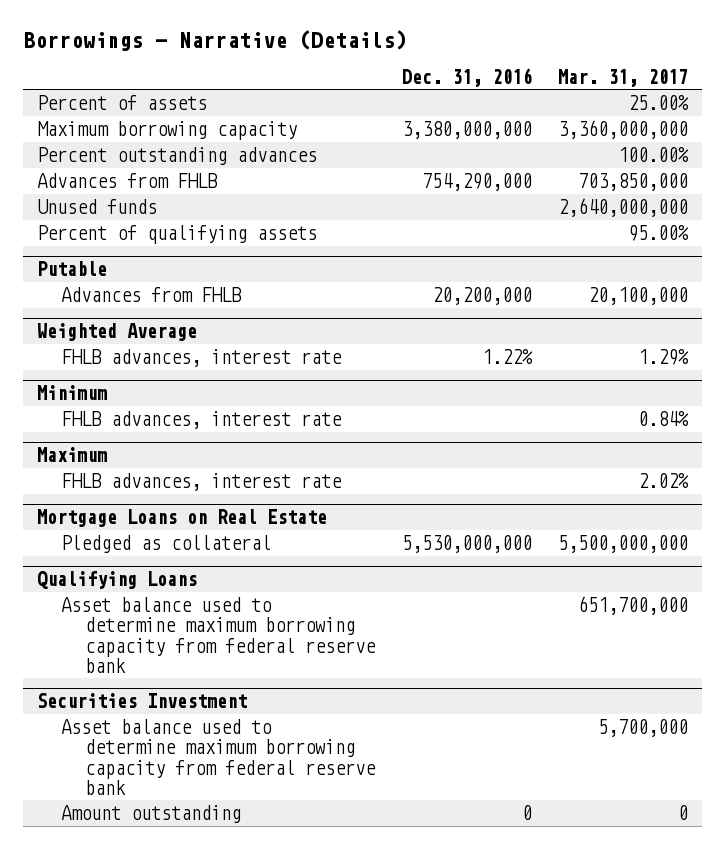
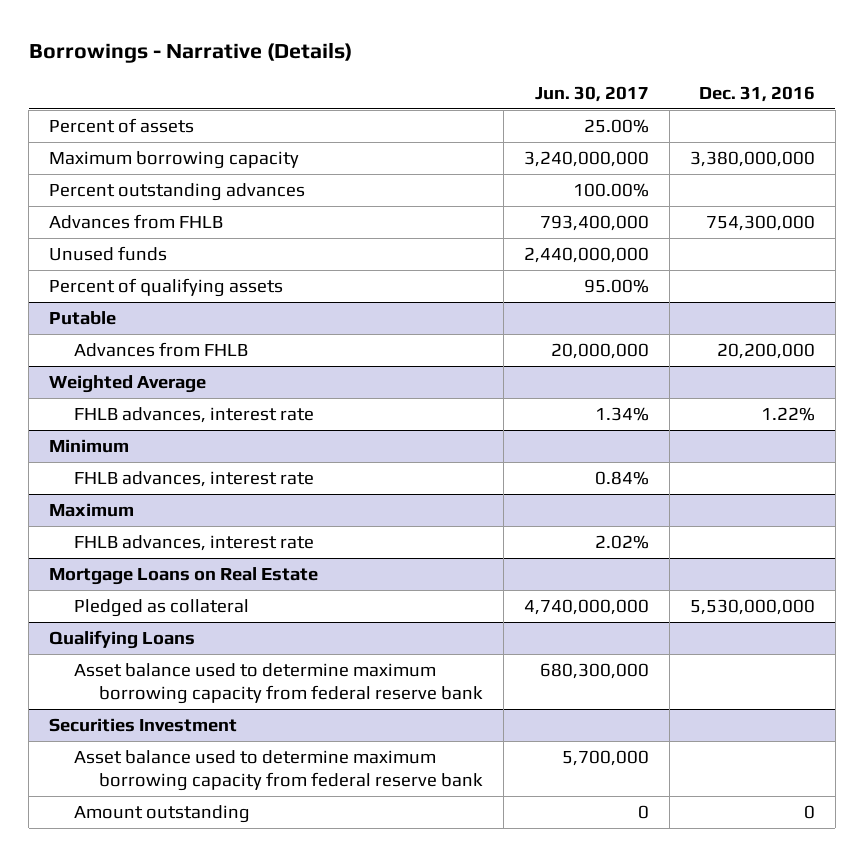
- | Dec. 31, 2016 | Mar. 31, 2017
+ | Jun. 30, 2017 | Dec. 31, 2016
- Advances from FHLB | 754,290,000 | 703,850,000
+ Advances from FHLB | 793,400,000 | 754,300,000

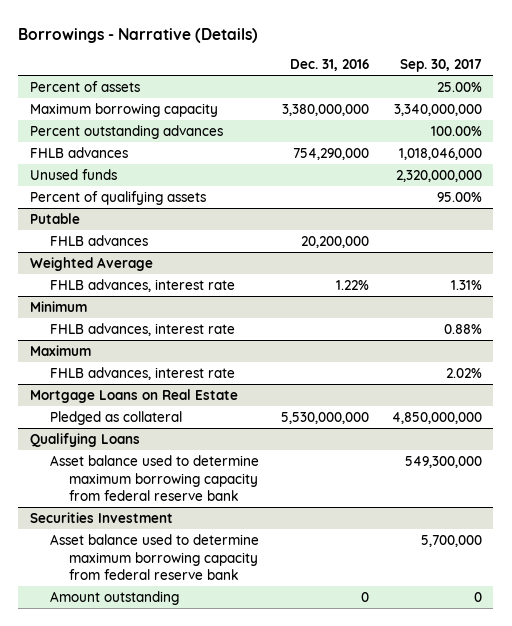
- | Jun. 30, 2017 | Dec. 31, 2016
+ | Dec. 31, 2016 | Sep. 30, 2017
- Advances from FHLB | 793,400,000 | 754,300,000
+ FHLB advances | 754,290,000 | 1,018,046,000
@ Putable
- Advances from FHLB | 20,000,000 | 20,200,000
+ FHLB advances | 20,200,000 |

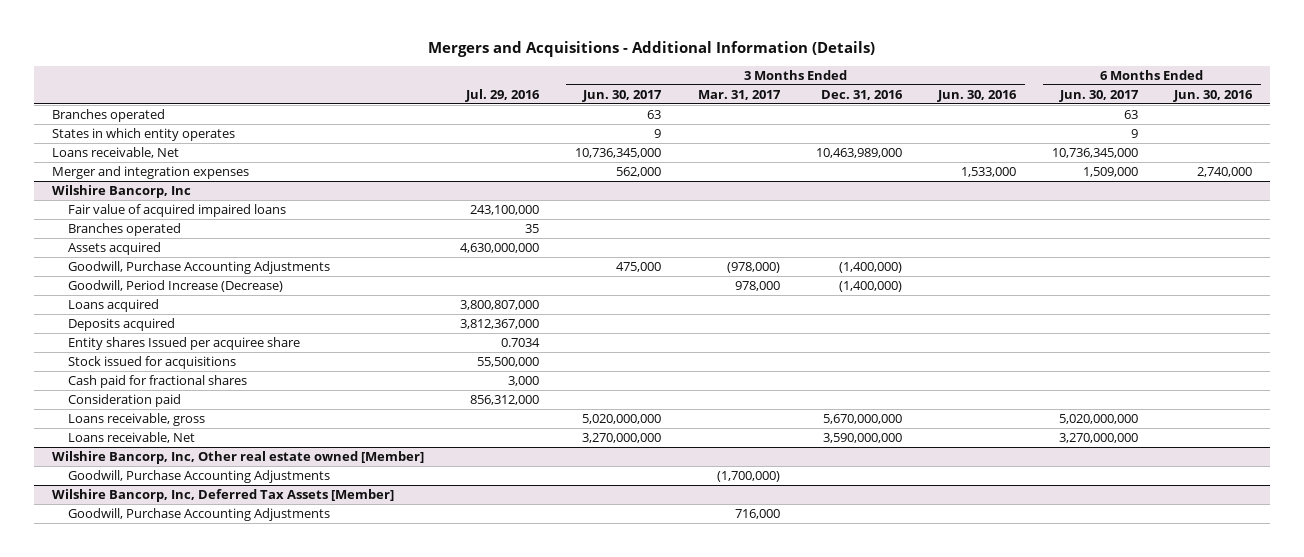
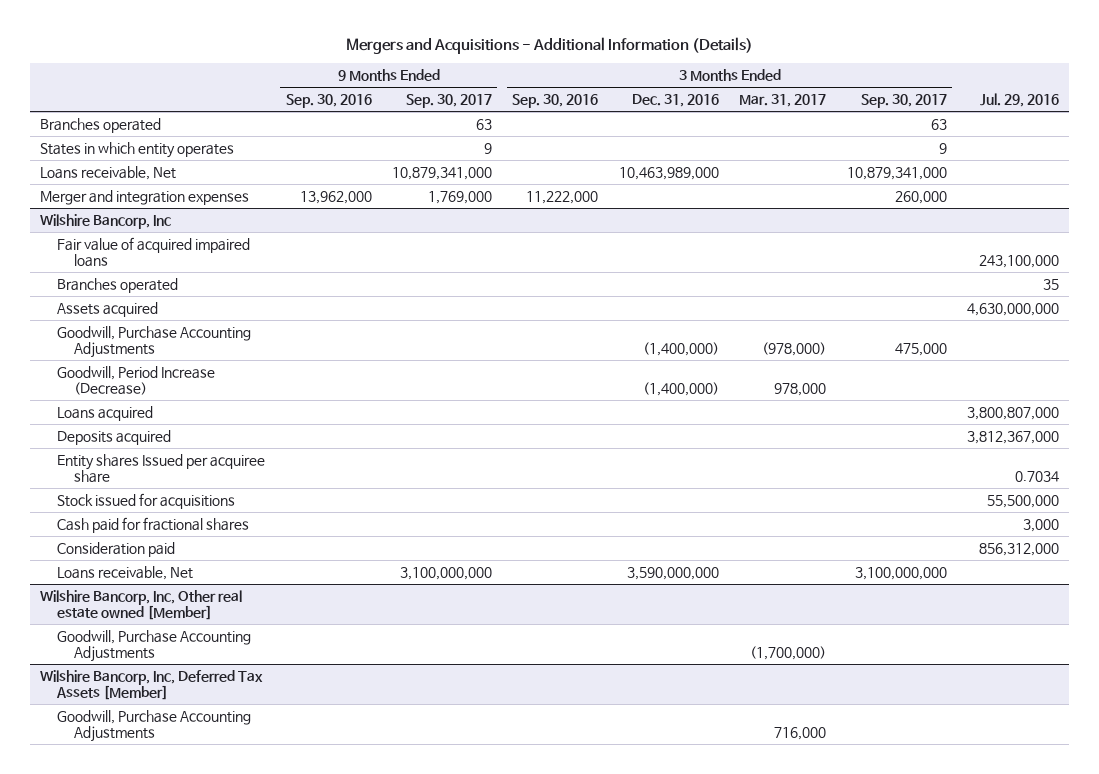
- | Jul. 29, 2016 | 3 Months Ended Jun. 30, 2017 | 3 Months Ended Mar. 31, 2017 | 3 Months Ended Dec. 31, 2016 | 3 Months Ended Jun. 30, 2016 | 6 Months Ended Jun. 30, 2017 | 6 Months Ended Jun. 30, 2016
+ | 9 Months Ended Sep. 30, 2016 | 9 Months Ended Sep. 30, 2017 | 3 Months Ended Sep. 30, 2016 | 3 Months Ended Dec. 31, 2016 | 3 Months Ended Mar. 31, 2017 | 3 Months Ended Sep. 30, 2017 | Jul. 29, 2016
@ Wilshire Bancorp, Inc
- Loans receivable, gross | | 5,020,000,000 | | 5,670,000,000 | | 5,020,000,000 |

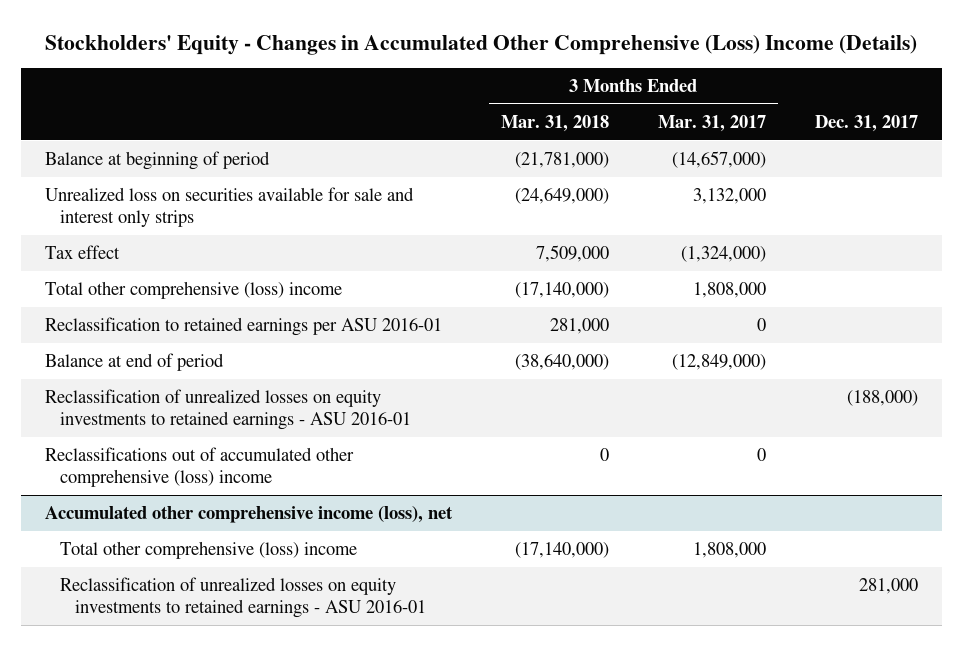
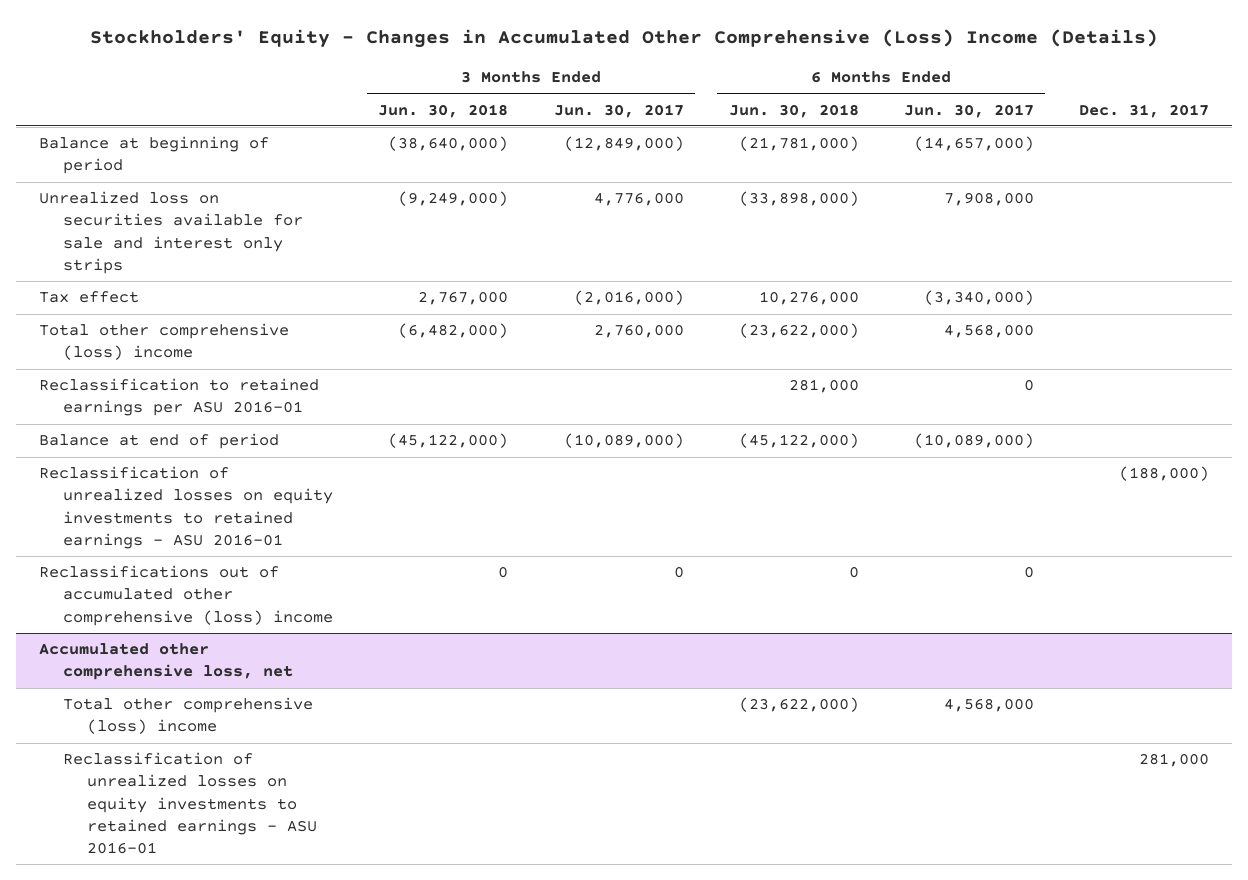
- | 3 Months Ended Mar. 31, 2018 | 3 Months Ended Mar. 31, 2017 | Dec. 31, 2017
+ | 3 Months Ended Jun. 30, 2018 | 3 Months Ended Jun. 30, 2017 | 6 Months Ended Jun. 30, 2018 | 6 Months Ended Jun. 30, 2017 | Dec. 31, 2017
- Accumulated other comprehensive income (loss), net
+ Accumulated other comprehensive loss, net

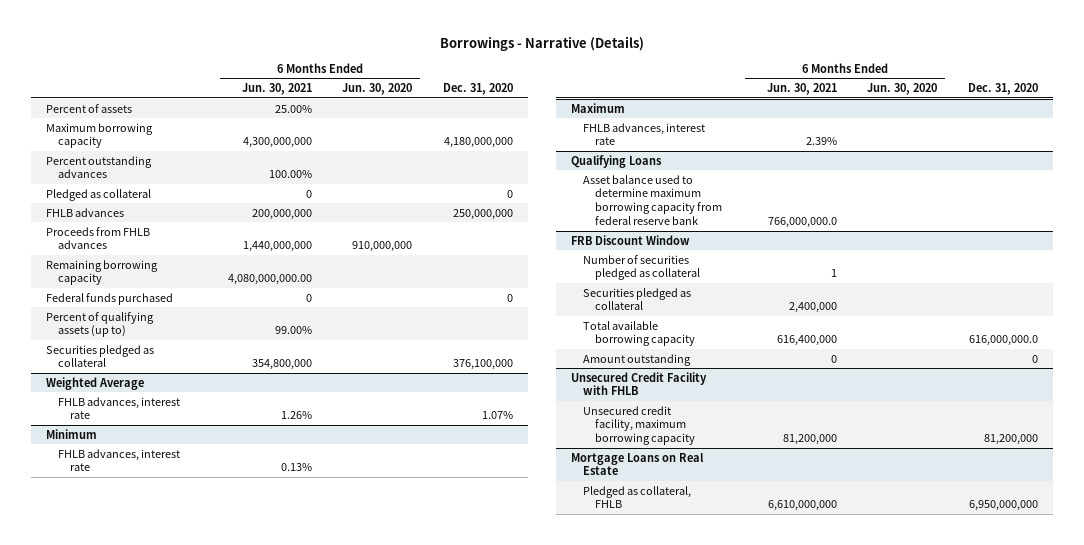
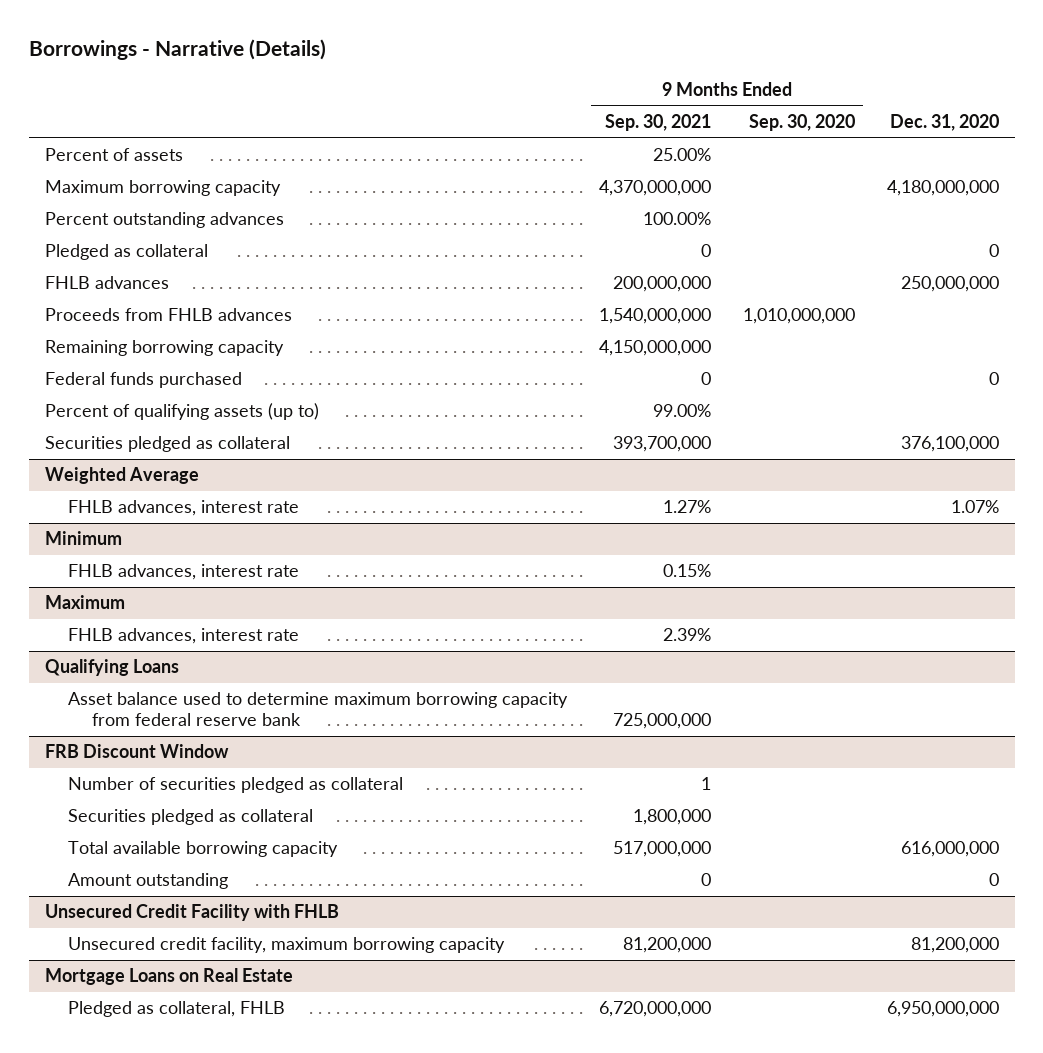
- | 6 Months Ended Jun. 30, 2021 | 6 Months Ended Jun. 30, 2020 | Dec. 31, 2020
+ | 9 Months Ended Sep. 30, 2021 | 9 Months Ended Sep. 30, 2020 | Dec. 31, 2020
@ FRB Discount Window
- Total available borrowing capacity | 616,400,000 | | 616,000,000.0
+ Total available borrowing capacity | 517,000,000 | | 616,000,000

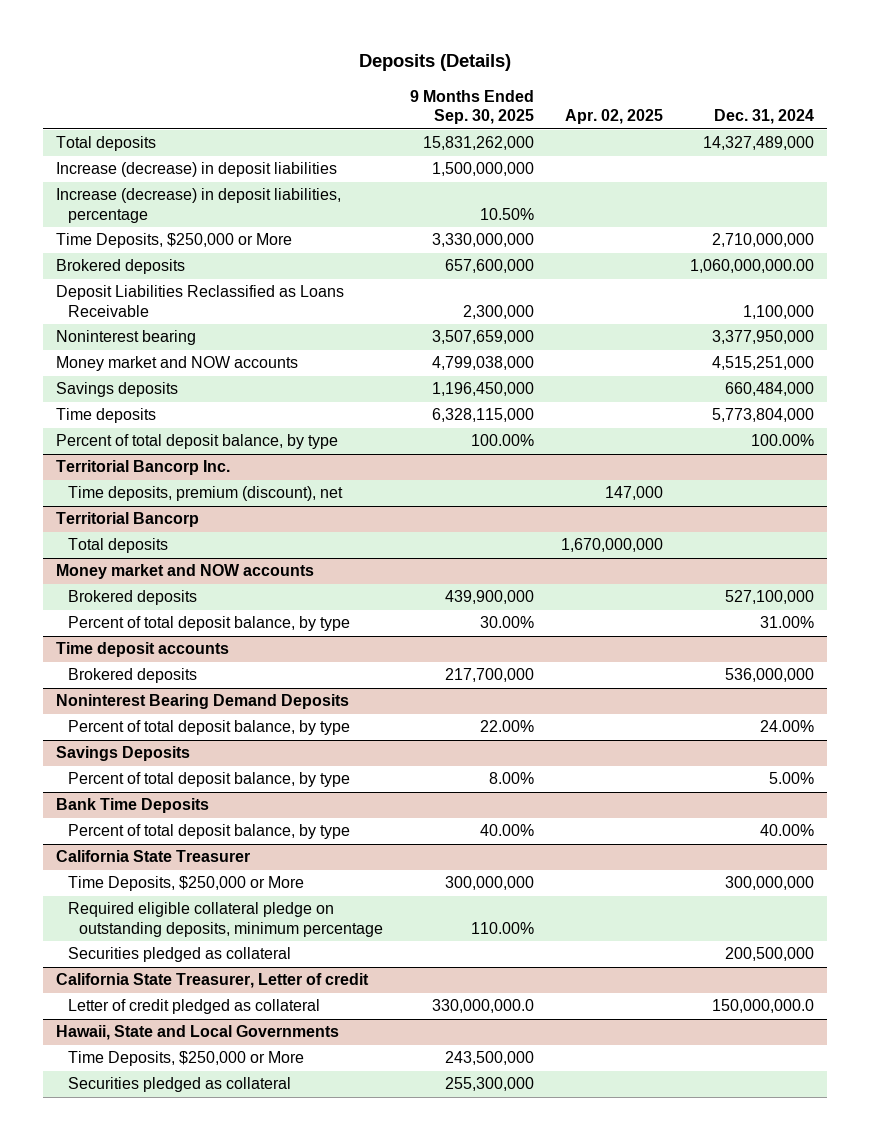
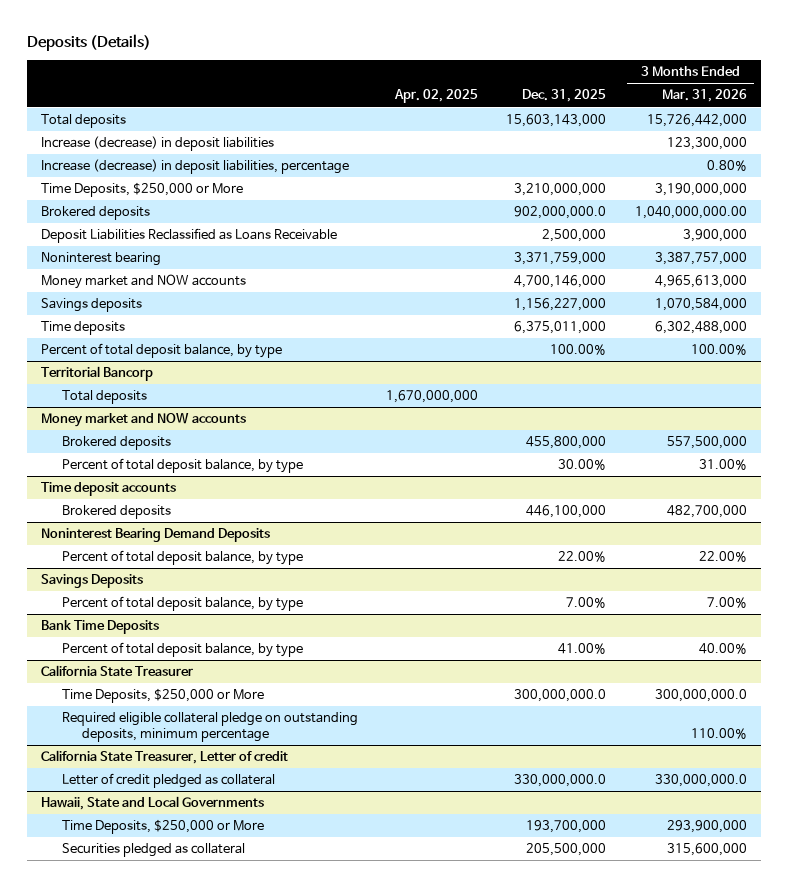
- | 9 Months Ended Sep. 30, 2025 | Apr. 02, 2025 | Dec. 31, 2024
+ | Apr. 02, 2025 | Dec. 31, 2025 | 3 Months Ended Mar. 31, 2026
- Territorial Bancorp Inc.
- Time deposits, premium (discount), net | | 147,000 |
@ California State Treasurer
- Securities pledged as collateral | | | 200,500,000

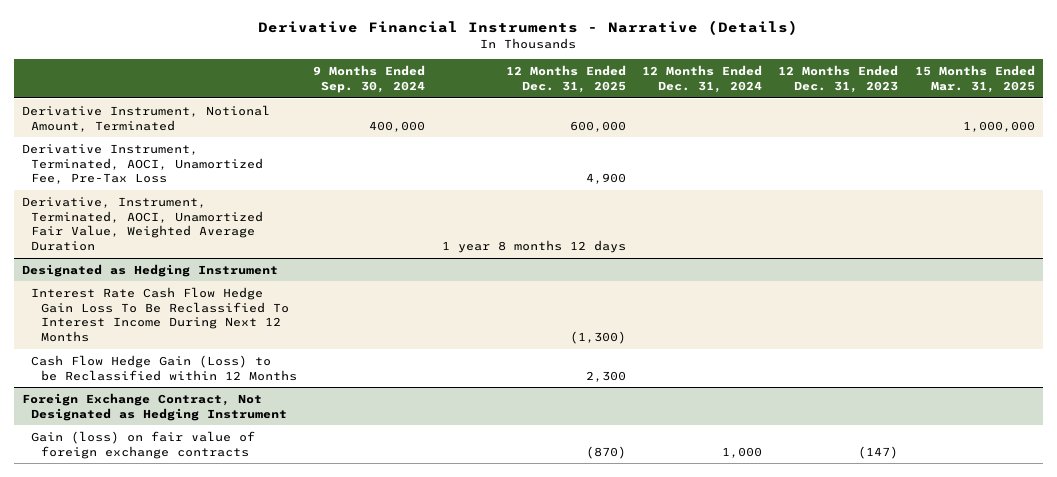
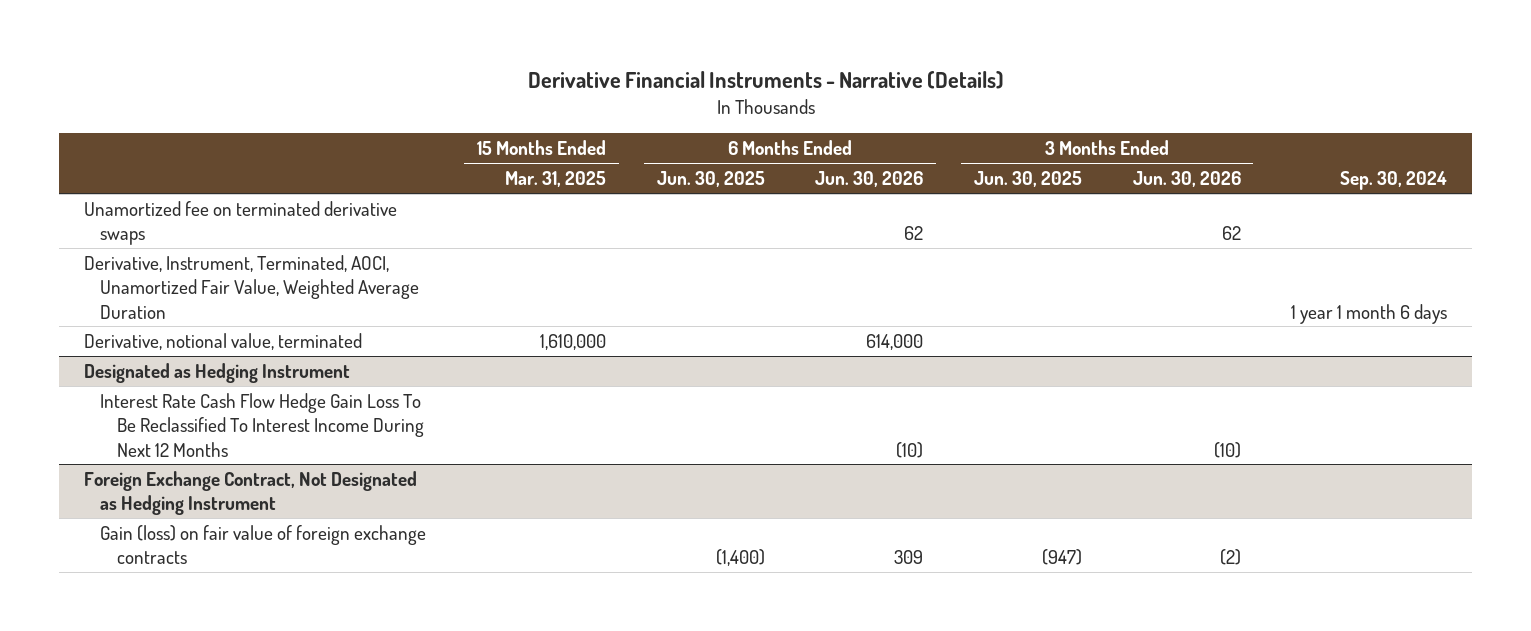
- | 9 Months Ended Sep. 30, 2024 | 12 Months Ended Dec. 31, 2025 | 12 Months Ended Dec. 31, 2024 | 12 Months Ended Dec. 31, 2023 | 15 Months Ended Mar. 31, 2025
+ | 15 Months Ended Mar. 31, 2025 | 6 Months Ended Jun. 30, 2025 | 6 Months Ended Jun. 30, 2026 | 3 Months Ended Jun. 30, 2025 | 3 Months Ended Jun. 30, 2026 | Sep. 30, 2024
- Derivative Instrument, Notional Amount, Terminated | 400,000 | 600,000 | | | 1,000,000
- Derivative Instrument, Terminated, AOCI, Unamortized Fee, Pre-Tax Loss | | 4,900 | | |
+ Unamortized fee on terminated derivative swaps | | | 62 | | 62 |
+ Derivative, notional value, terminated | 1,610,000 | | 614,000 | | |
@ Designated as Hedging Instrument
- Cash Flow Hedge Gain (Loss) to be Reclassified within 12 Months | | 2,300 | | |

